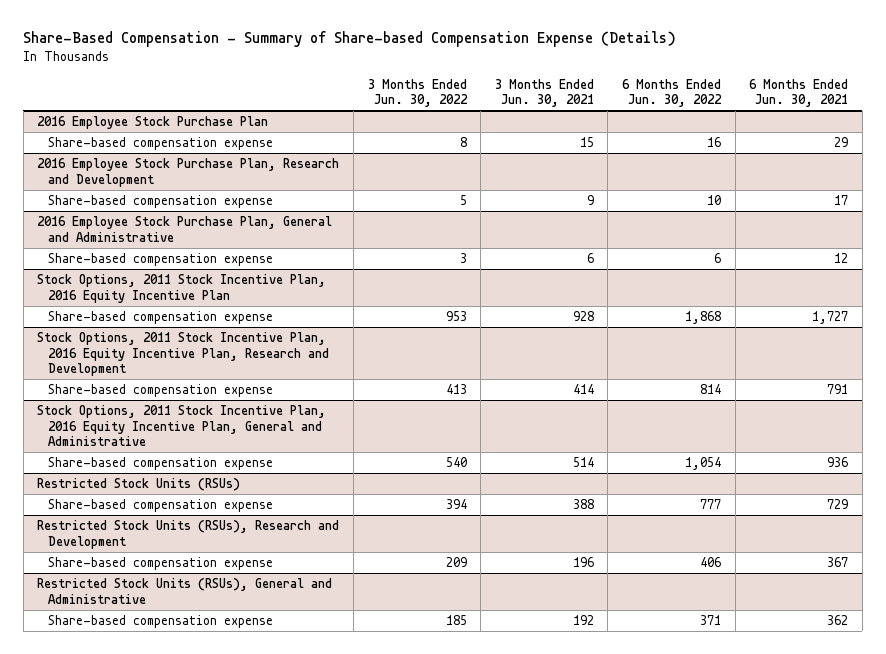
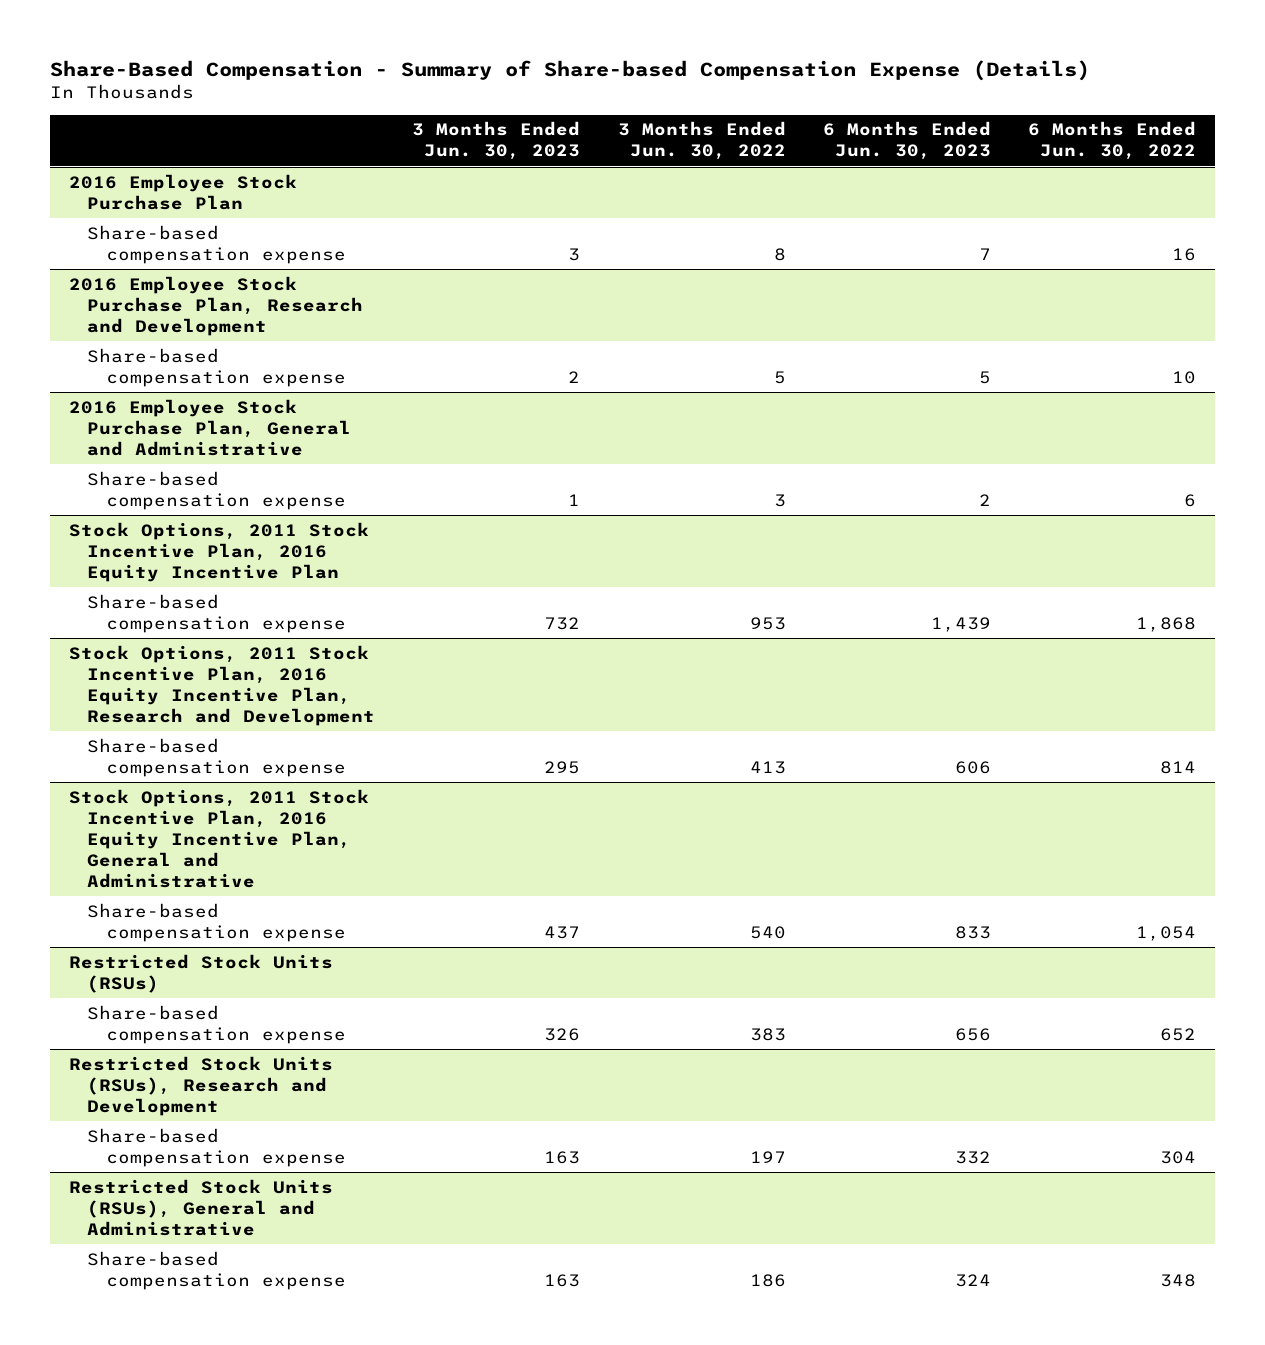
- | 3 Months Ended Jun. 30, 2022 | 3 Months Ended Jun. 30, 2021 | 6 Months Ended Jun. 30, 2022 | 6 Months Ended Jun. 30, 2021
+ | 3 Months Ended Jun. 30, 2023 | 3 Months Ended Jun. 30, 2022 | 6 Months Ended Jun. 30, 2023 | 6 Months Ended Jun. 30, 2022
@ Restricted Stock Units (RSUs)
- Share-based compensation expense | 394 | 388 | 777 | 729
+ Share-based compensation expense | 326 | 383 | 656 | 652
@ Restricted Stock Units (RSUs), Research and Development
- Share-based compensation expense | 209 | 196 | 406 | 367
+ Share-based compensation expense | 163 | 197 | 332 | 304
@ Restricted Stock Units (RSUs), General and Administrative
- Share-based compensation expense | 185 | 192 | 371 | 362
+ Share-based compensation expense | 163 | 186 | 324 | 348

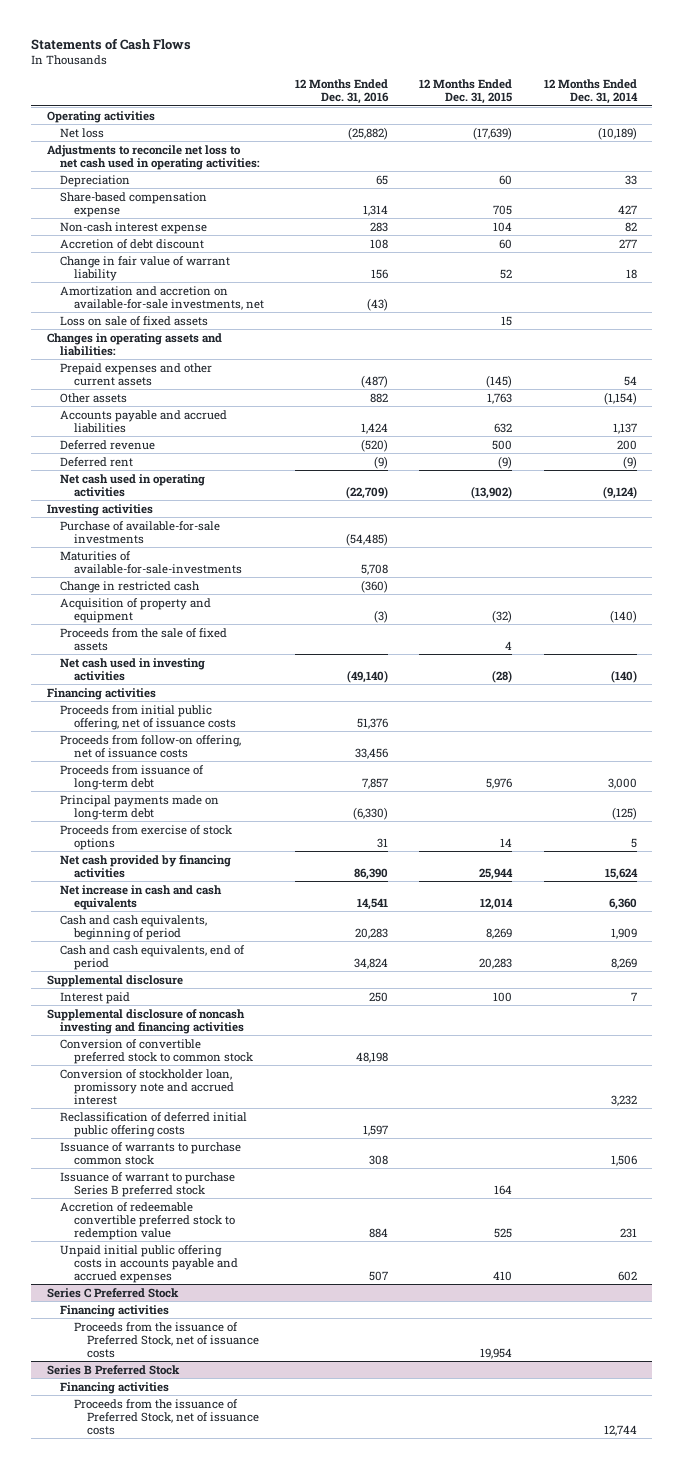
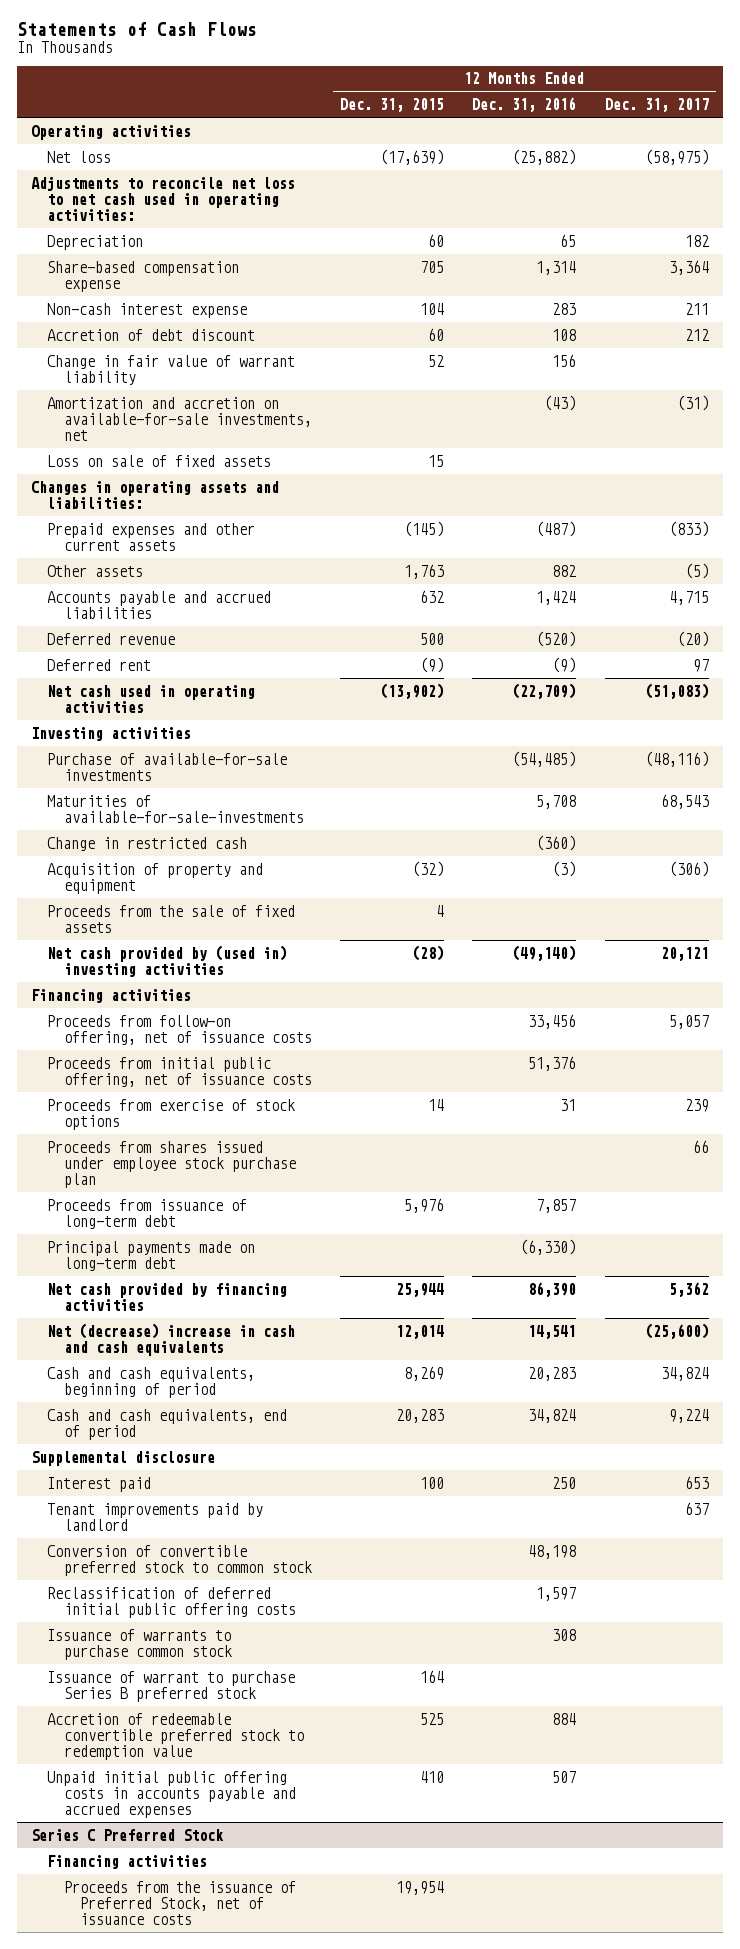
- | 12 Months Ended Dec. 31, 2016 | 12 Months Ended Dec. 31, 2015 | 12 Months Ended Dec. 31, 2014
+ | 12 Months Ended Dec. 31, 2015 | 12 Months Ended Dec. 31, 2016 | 12 Months Ended Dec. 31, 2017
- Net cash used in investing activities | (49,140) | (28) | (140)
+ Net cash provided by (used in) investing activities | (28) | (49,140) | 20,121
moved down: Proceeds from initial public offering, net of issuance costs | | 51,376 |
moved up: Proceeds from exercise of stock options | 14 | 31 | 239
+ Proceeds from shares issued under employee stock purchase plan | | | 66
- Net increase in cash and cash equivalents | 14,541 | 12,014 | 6,360
+ Net (decrease) increase in cash and cash equivalents | 12,014 | 14,541 | (25,600)
- Supplemental disclosure of noncash investing and financing activities
+ Tenant improvements paid by landlord | | | 637
- Conversion of stockholder loan, promissory note and accrued interest | | | 3,232
- Series B Preferred Stock
- Financing activities
- Proceeds from the issuance of Preferred Stock, net of issuance costs | | | 12,744

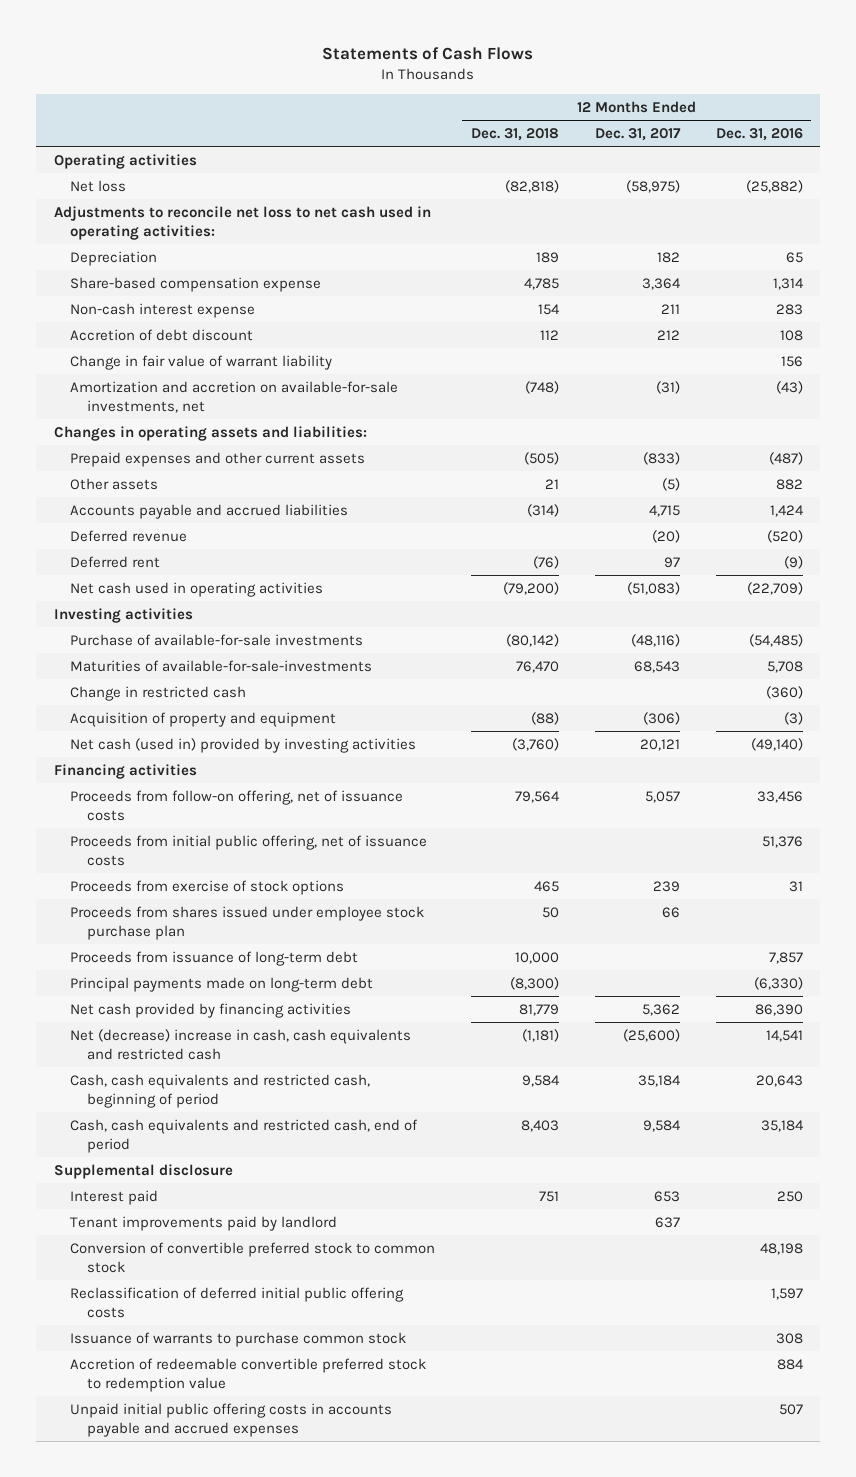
- | 12 Months Ended Dec. 31, 2015 | 12 Months Ended Dec. 31, 2016 | 12 Months Ended Dec. 31, 2017
+ | 12 Months Ended Dec. 31, 2018 | 12 Months Ended Dec. 31, 2017 | 12 Months Ended Dec. 31, 2016
- Loss on sale of fixed assets | 15 | |
- Proceeds from the sale of fixed assets | 4 | |
- Net cash provided by (used in) investing activities | (28) | (49,140) | 20,121
+ Net cash (used in) provided by investing activities | (3,760) | 20,121 | (49,140)
- Net (decrease) increase in cash and cash equivalents | 12,014 | 14,541 | (25,600)
- Cash and cash equivalents, beginning of period | 8,269 | 20,283 | 34,824
- Cash and cash equivalents, end of period | 20,283 | 34,824 | 9,224
+ Net (decrease) increase in cash, cash equivalents and restricted cash | (1,181) | (25,600) | 14,541
+ Cash, cash equivalents and restricted cash, beginning of period | 9,584 | 35,184 | 20,643
+ Cash, cash equivalents and restricted cash, end of period | 8,403 | 9,584 | 35,184
- Issuance of warrant to purchase Series B preferred stock | 164 | |
- Series C Preferred Stock
- Financing activities
- Proceeds from the issuance of Preferred Stock, net of issuance costs | 19,954 | |

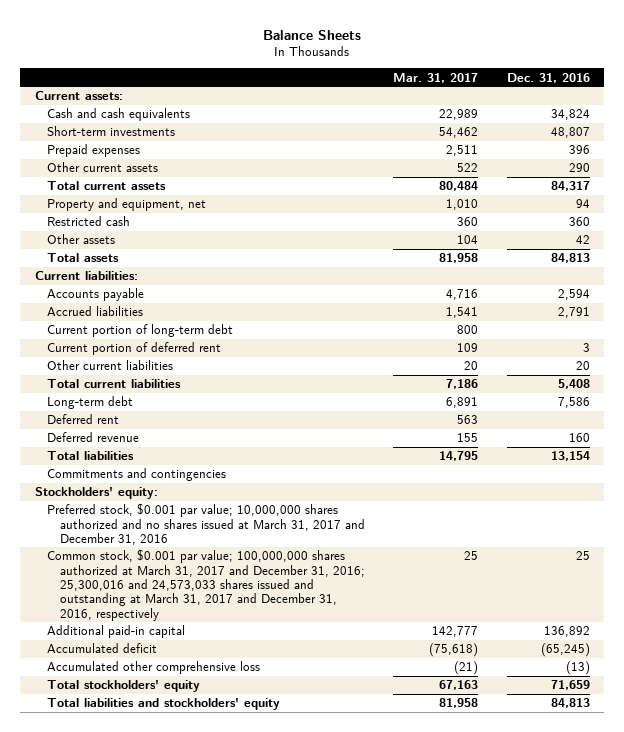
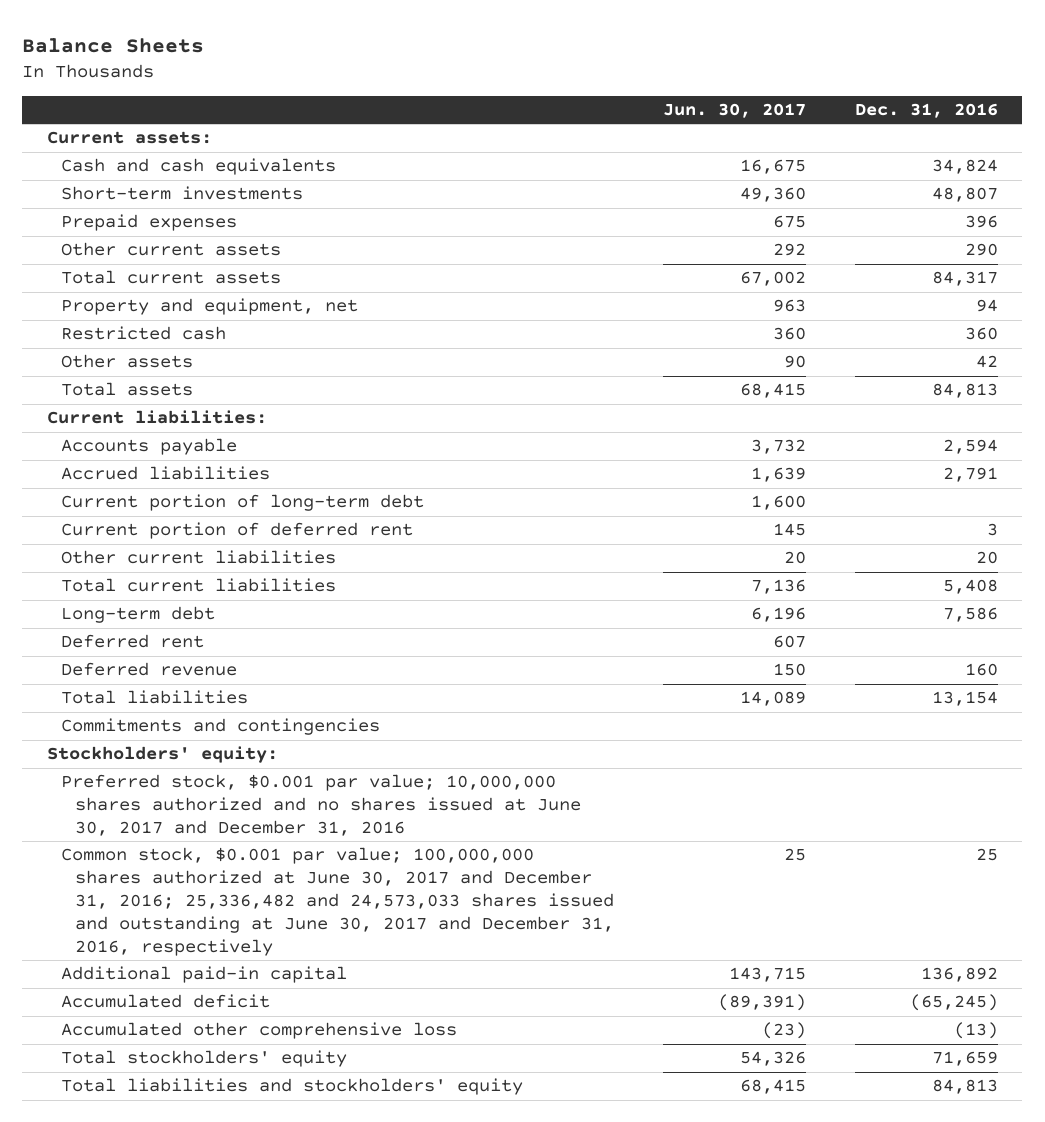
- | Mar. 31, 2017 | Dec. 31, 2016
+ | Jun. 30, 2017 | Dec. 31, 2016
- Preferred stock, $0.001 par value; 10,000,000 shares authorized and no shares issued at March 31, 2017 and December 31, 2016
- Common stock, $0.001 par value; 100,000,000 shares authorized at March 31, 2017 and December 31, 2016; 25,300,016 and 24,573,033 shares issued and outstanding at March 31, 2017 and December 31, 2016, respectively | 25 | 25
+ Preferred stock, $0.001 par value; 10,000,000 shares authorized and no shares issued at June 30, 2017 and December 31, 2016
+ Common stock, $0.001 par value; 100,000,000 shares authorized at June 30, 2017 and December 31, 2016; 25,336,482 and 24,573,033 shares issued and outstanding at June 30, 2017 and December 31, 2016, respectively | 25 | 25

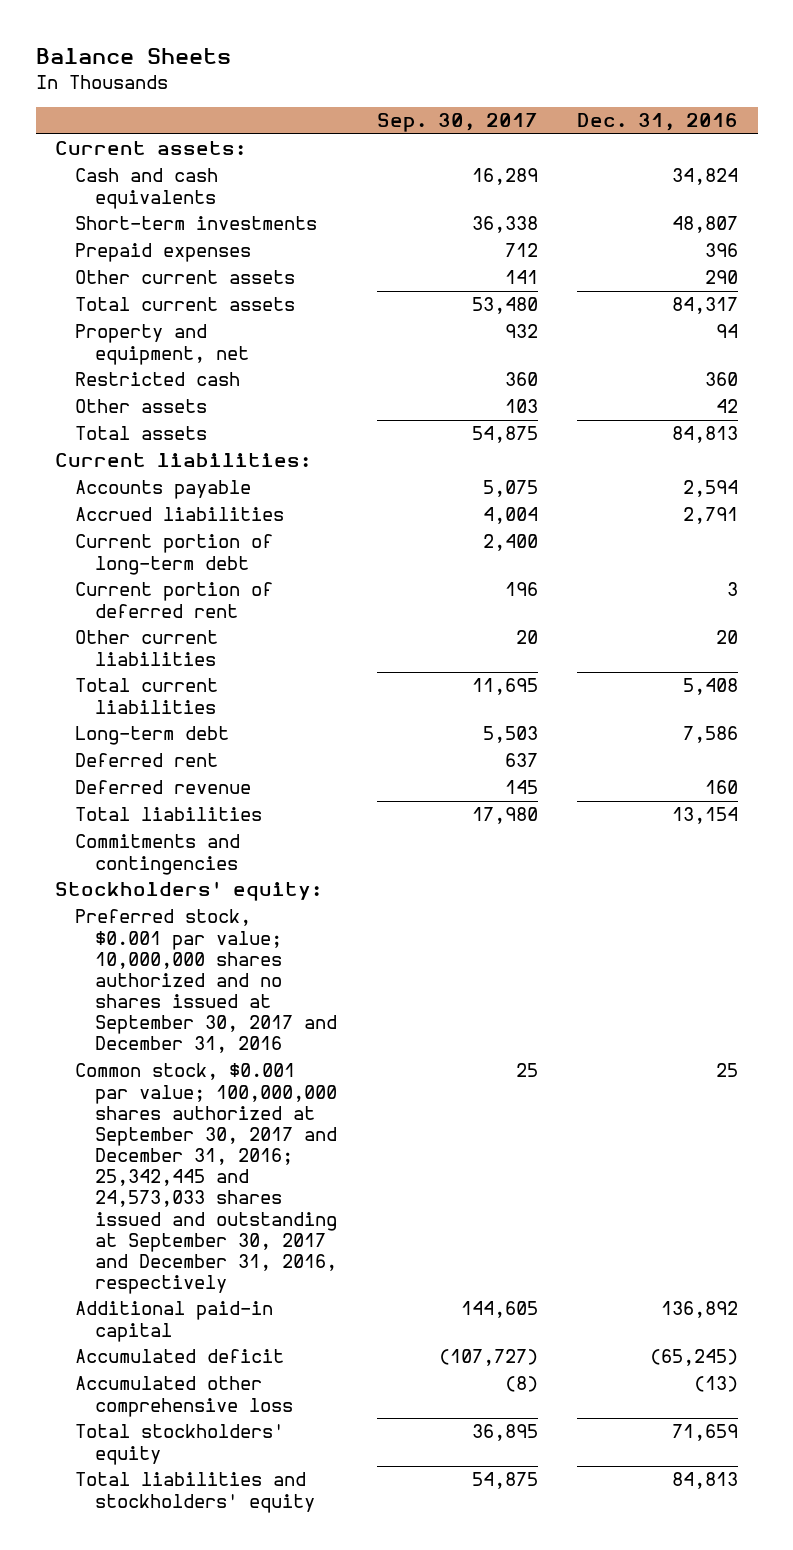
- | Jun. 30, 2017 | Dec. 31, 2016
+ | Sep. 30, 2017 | Dec. 31, 2016
- Preferred stock, $0.001 par value; 10,000,000 shares authorized and no shares issued at June 30, 2017 and December 31, 2016
- Common stock, $0.001 par value; 100,000,000 shares authorized at June 30, 2017 and December 31, 2016; 25,336,482 and 24,573,033 shares issued and outstanding at June 30, 2017 and December 31, 2016, respectively | 25 | 25
+ Preferred stock, $0.001 par value; 10,000,000 shares authorized and no shares issued at September 30, 2017 and December 31, 2016
+ Common stock, $0.001 par value; 100,000,000 shares authorized at September 30, 2017 and December 31, 2016; 25,342,445 and 24,573,033 shares issued and outstanding at September 30, 2017 and December 31, 2016, respectively | 25 | 25

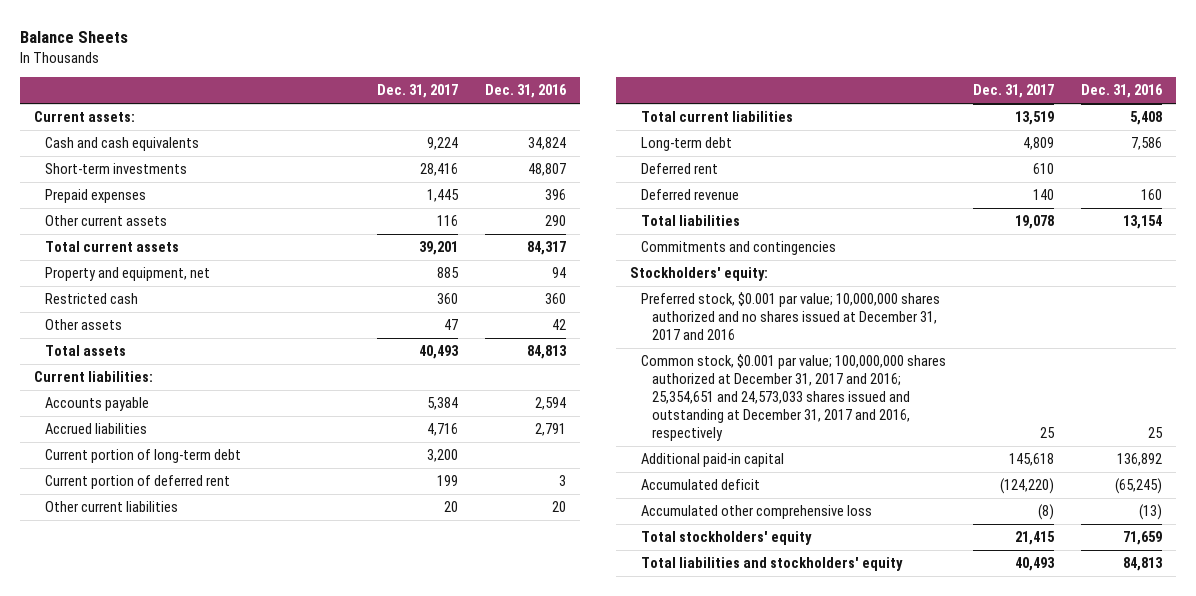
- | Sep. 30, 2017 | Dec. 31, 2016
+ | Dec. 31, 2017 | Dec. 31, 2016
- Preferred stock, $0.001 par value; 10,000,000 shares authorized and no shares issued at September 30, 2017 and December 31, 2016
- Common stock, $0.001 par value; 100,000,000 shares authorized at September 30, 2017 and December 31, 2016; 25,342,445 and 24,573,033 shares issued and outstanding at September 30, 2017 and December 31, 2016, respectively | 25 | 25
+ Preferred stock, $0.001 par value; 10,000,000 shares authorized and no shares issued at December 31, 2017 and 2016
+ Common stock, $0.001 par value; 100,000,000 shares authorized at December 31, 2017 and 2016; 25,354,651 and 24,573,033 shares issued and outstanding at December 31, 2017 and 2016, respectively | 25 | 25

